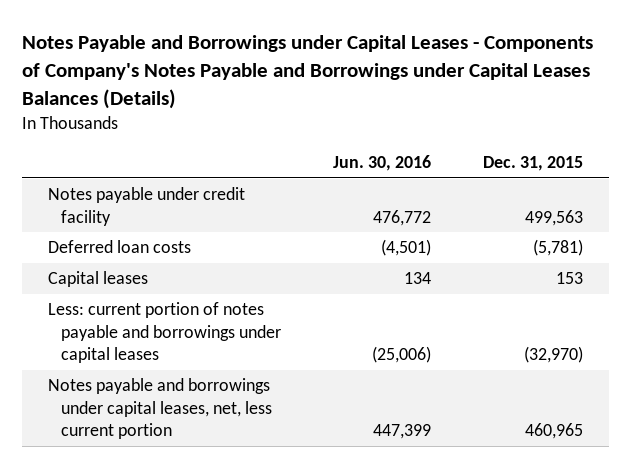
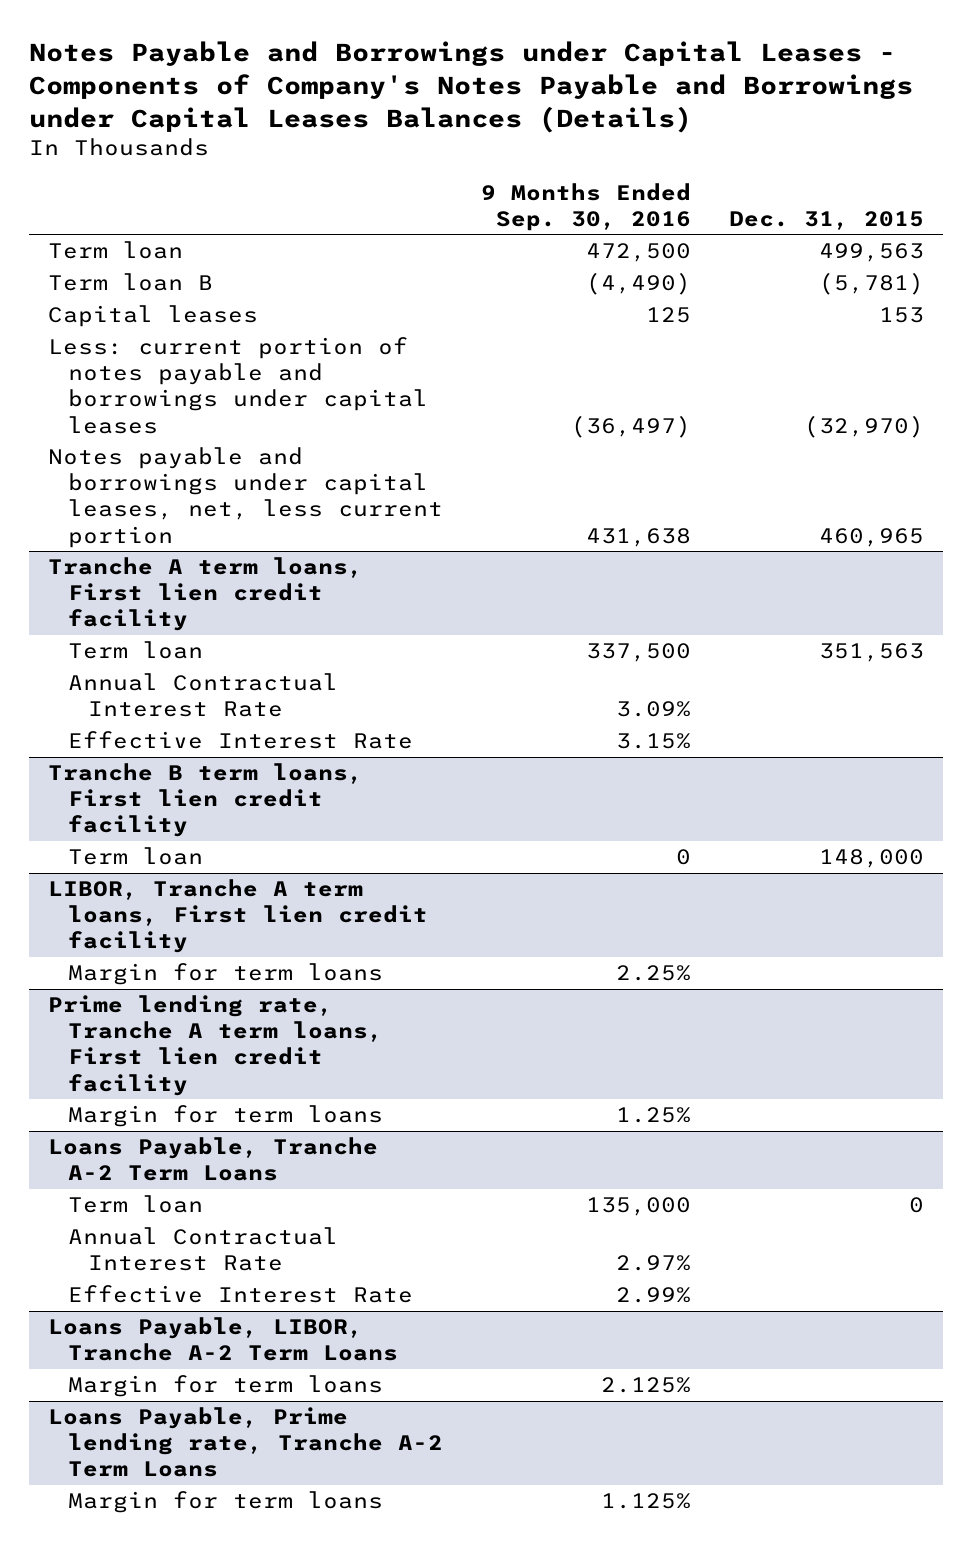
- | Jun. 30, 2016 | Dec. 31, 2015
+ | 9 Months Ended Sep. 30, 2016 | Dec. 31, 2015
- Notes payable under credit facility | 476,772 | 499,563
- Deferred loan costs | (4,501) | (5,781)
+ Term loan | 472,500 | 499,563
+ Term loan B | (4,490) | (5,781)
+ Tranche A term loans, First lien credit facility
+ Term loan | 337,500 | 351,563
+ Annual Contractual Interest Rate | 3.09% |
+ Effective Interest Rate | 3.15% |
+ Tranche B term loans, First lien credit facility
+ Term loan | 0 | 148,000
+ LIBOR, Tranche A term loans, First lien credit facility
+ Margin for term loans | 2.25% |
+ Prime lending rate, Tranche A term loans, First lien credit facility
+ Margin for term loans | 1.25% |
+ Loans Payable, Tranche A-2 Term Loans
+ Term loan | 135,000 | 0
+ Annual Contractual Interest Rate | 2.97% |
+ Effective Interest Rate | 2.99% |
+ Loans Payable, LIBOR, Tranche A-2 Term Loans
+ Margin for term loans | 2.125% |
+ Loans Payable, Prime lending rate, Tranche A-2 Term Loans
+ Margin for term loans | 1.125% |

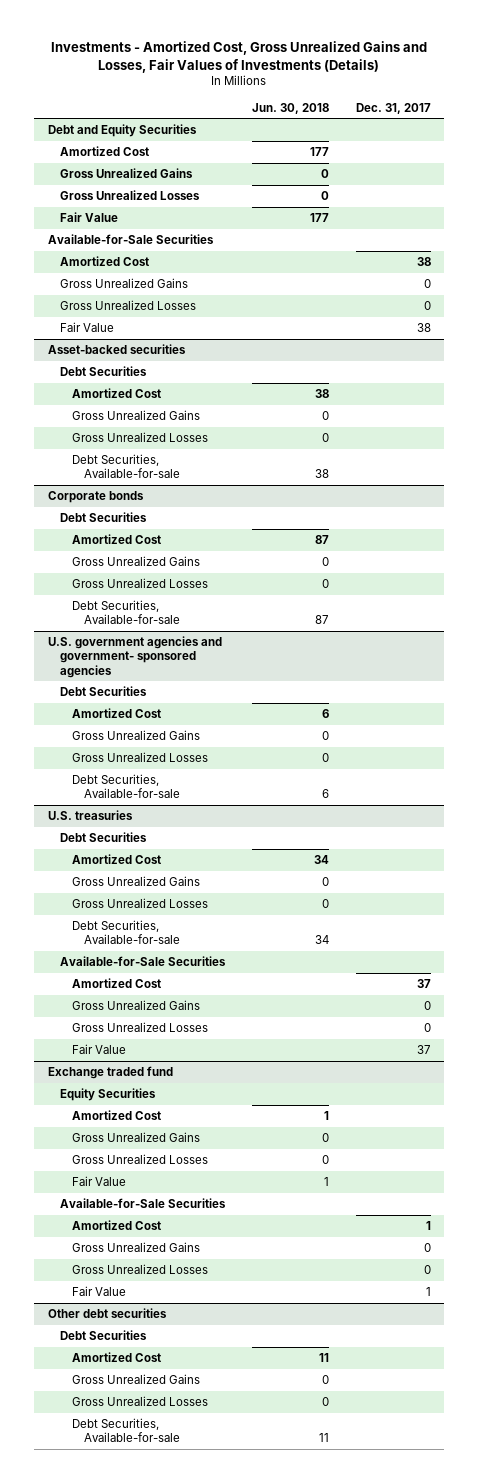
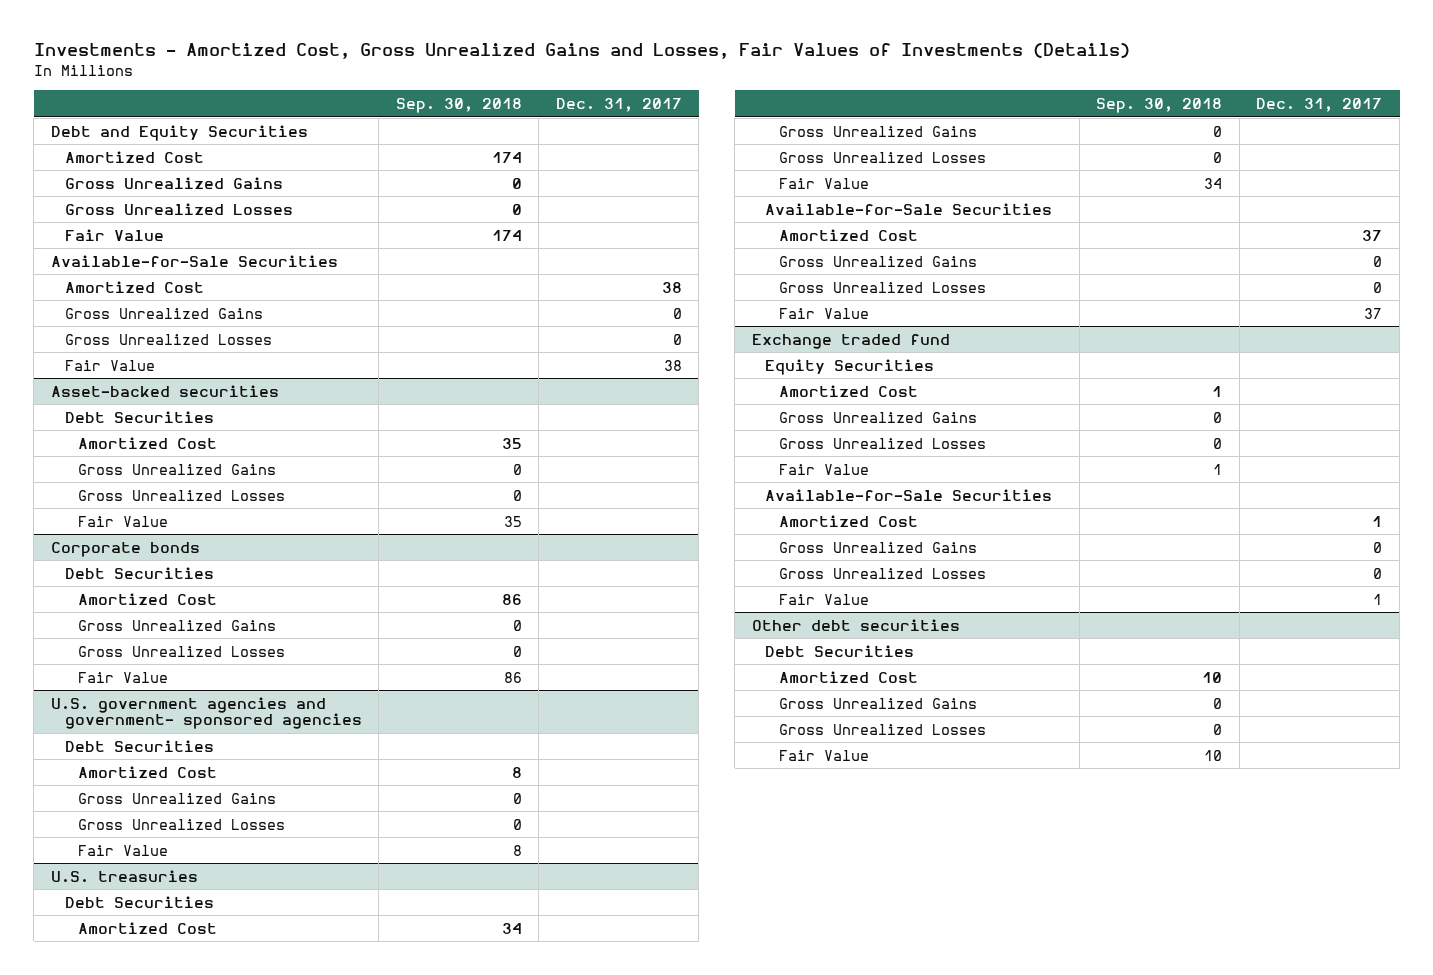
- | Jun. 30, 2018 | Dec. 31, 2017
+ | Sep. 30, 2018 | Dec. 31, 2017
@ Asset-backed securities
- Debt Securities, Available-for-sale | 38 |
+ Fair Value | 35 |
@ Corporate bonds
- Debt Securities, Available-for-sale | 87 |
+ Fair Value | 86 |
@ U.S. government agencies and government- sponsored agencies
- Debt Securities, Available-for-sale | 6 |
+ Fair Value | 8 |
@ U.S. treasuries
- Debt Securities, Available-for-sale | 34 |
+ Fair Value | 34 |
@ Other debt securities
- Debt Securities, Available-for-sale | 11 |
+ Fair Value | 10 |

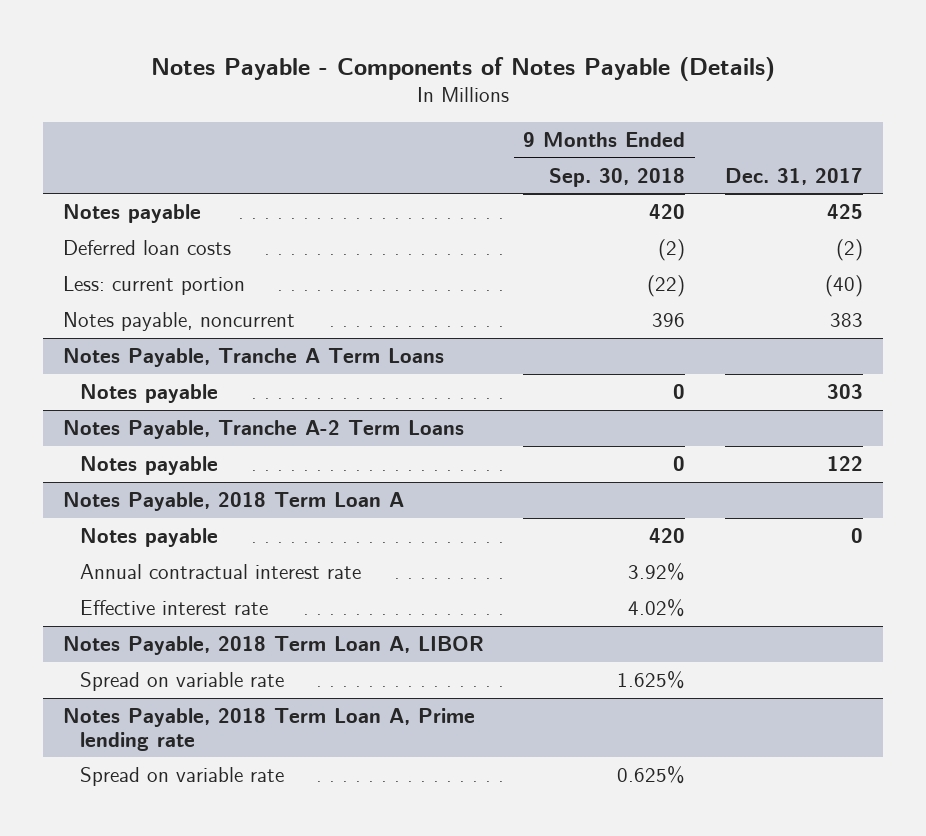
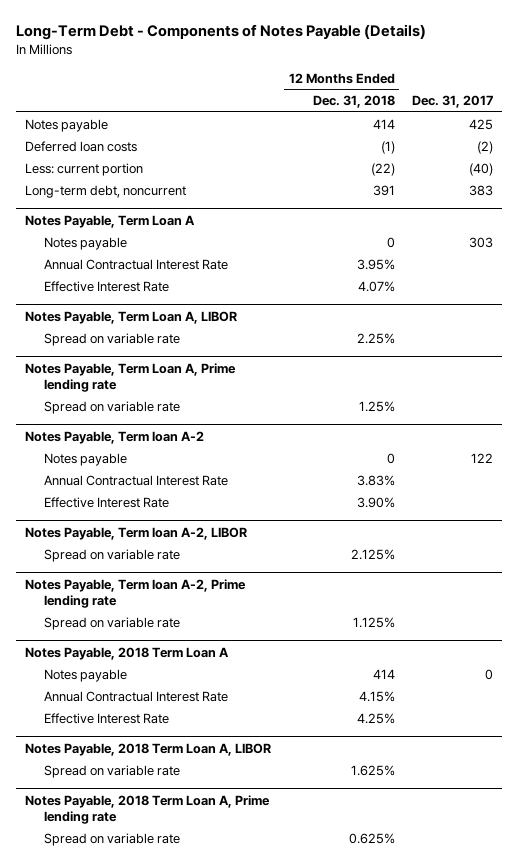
- Notes Payable - Components of Notes Payable (Details)
+ Long-Term Debt - Components of Notes Payable (Details)
- | 9 Months Ended Sep. 30, 2018 | Dec. 31, 2017
+ | 12 Months Ended Dec. 31, 2018 | Dec. 31, 2017
- Notes payable, noncurrent | 396 | 383
- Notes Payable, Tranche A Term Loans
+ Long-term debt, noncurrent | 391 | 383
+ Notes Payable, Term Loan A
- Notes Payable, Tranche A-2 Term Loans
+ Annual Contractual Interest Rate | 3.95% |
+ Effective Interest Rate | 4.07% |
+ Notes Payable, Term Loan A, LIBOR
+ Spread on variable rate | 2.25% |
+ Notes Payable, Term Loan A, Prime lending rate
+ Spread on variable rate | 1.25% |
+ Notes Payable, Term loan A-2
+ Annual Contractual Interest Rate | 3.83% |
+ Effective Interest Rate | 3.90% |
+ Notes Payable, Term loan A-2, LIBOR
+ Spread on variable rate | 2.125% |
+ Notes Payable, Term loan A-2, Prime lending rate
+ Spread on variable rate | 1.125% |
@ Notes Payable, 2018 Term Loan A
- Annual contractual interest rate | 3.92% |
- Effective interest rate | 4.02% |
+ Annual Contractual Interest Rate | 4.15% |
+ Effective Interest Rate | 4.25% |

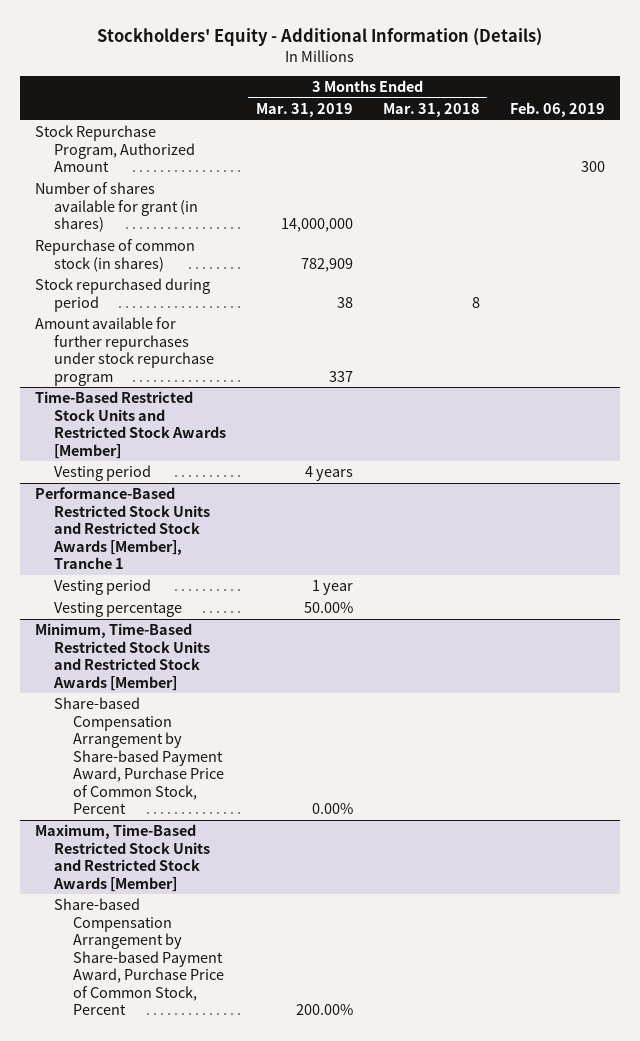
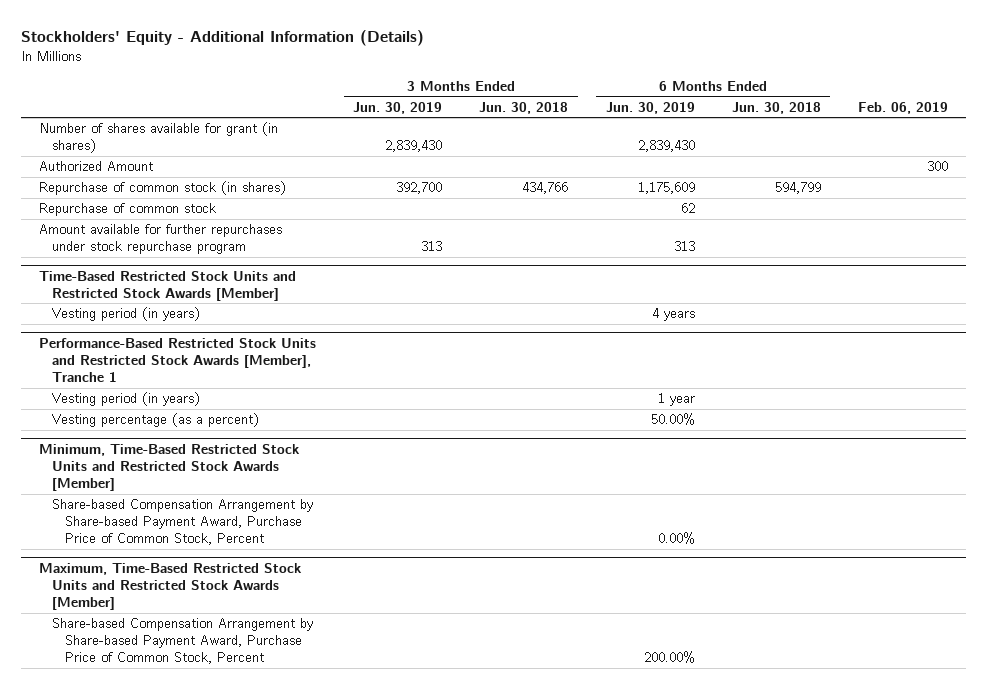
- | 3 Months Ended Mar. 31, 2019 | 3 Months Ended Mar. 31, 2018 | Feb. 06, 2019
+ | 3 Months Ended Jun. 30, 2019 | 3 Months Ended Jun. 30, 2018 | 6 Months Ended Jun. 30, 2019 | 6 Months Ended Jun. 30, 2018 | Feb. 06, 2019
- Stock Repurchase Program, Authorized Amount | | | 300
+ Authorized Amount | | | | | 300
- Stock repurchased during period | 38 | 8 |
+ Repurchase of common stock | | | 62 | |
@ Time-Based Restricted Stock Units and Restricted Stock Awards [Member]
- Vesting period | 4 years | |
+ Vesting period (in years) | | | 4 years | |
@ Performance-Based Restricted Stock Units and Restricted Stock Awards [Member], Tranche 1
- Vesting period | 1 year | |
- Vesting percentage | 50.00% | |
+ Vesting period (in years) | | | 1 year | |
+ Vesting percentage (as a percent) | | | 50.00% | |

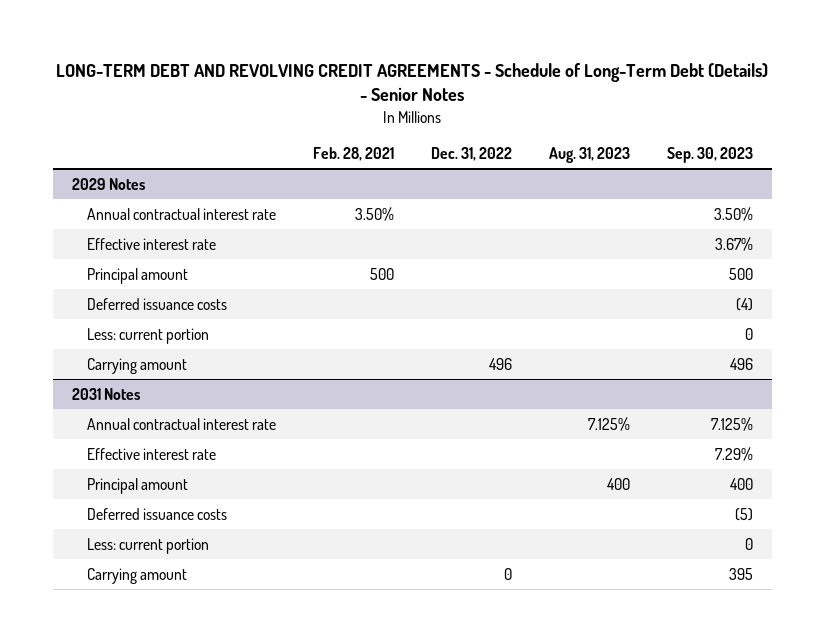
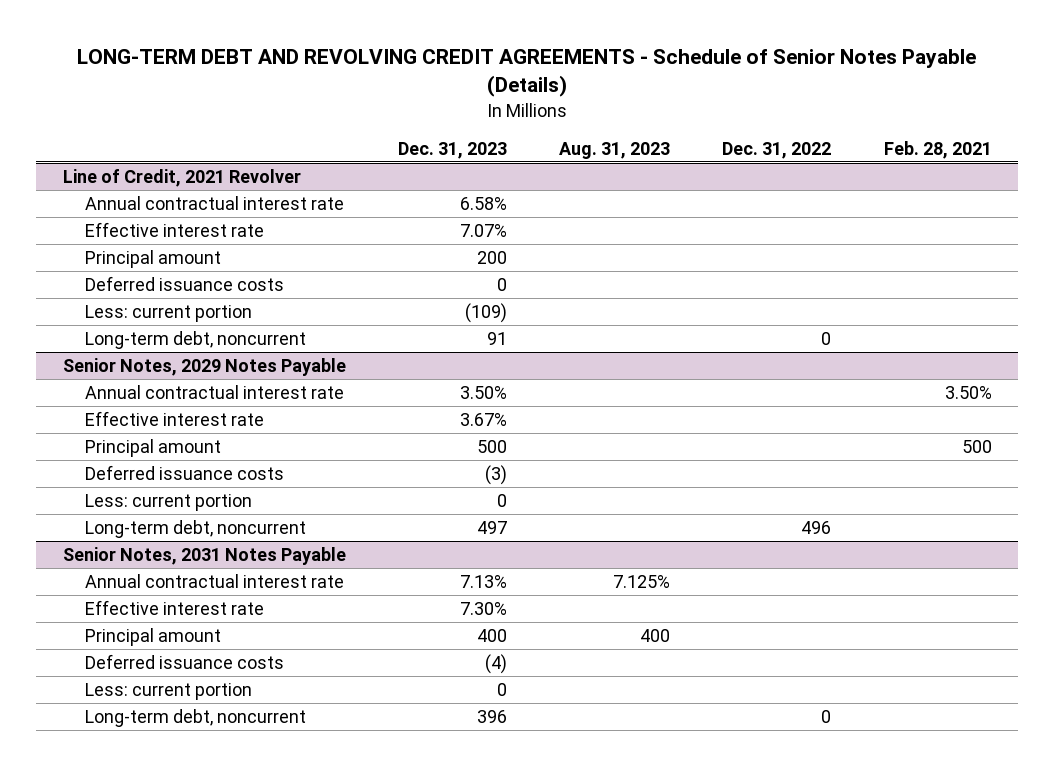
- LONG-TERM DEBT AND REVOLVING CREDIT AGREEMENTS - Schedule of Long-Term Debt (Details) - Senior Notes
+ LONG-TERM DEBT AND REVOLVING CREDIT AGREEMENTS - Schedule of Senior Notes Payable (Details)
- | Feb. 28, 2021 | Dec. 31, 2022 | Aug. 31, 2023 | Sep. 30, 2023
+ | Dec. 31, 2023 | Aug. 31, 2023 | Dec. 31, 2022 | Feb. 28, 2021
- 2029 Notes
+ Line of Credit, 2021 Revolver
+ Annual contractual interest rate | 6.58% | | |
+ Effective interest rate | 7.07% | | |
+ Principal amount | 200 | | |
+ Deferred issuance costs | 0 | | |
+ Less: current portion | (109) | | |
+ Long-term debt, noncurrent | 91 | | 0 |
+ Senior Notes, 2029 Notes Payable
- Carrying amount | | 496 | | 496
- 2031 Notes
+ Long-term debt, noncurrent | 497 | | 496 |
+ Senior Notes, 2031 Notes Payable
- Carrying amount | | 0 | | 395
+ Long-term debt, noncurrent | 396 | | 0 |

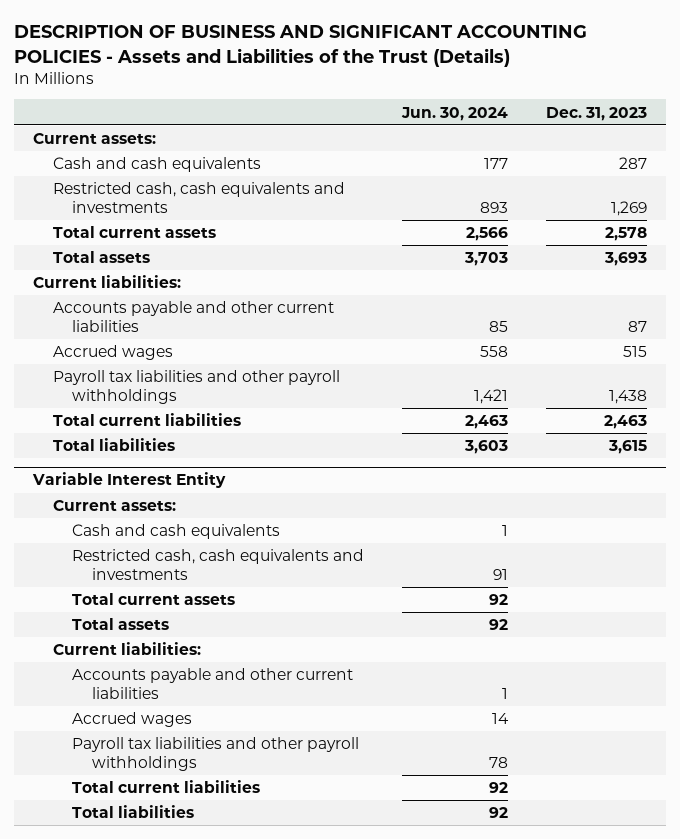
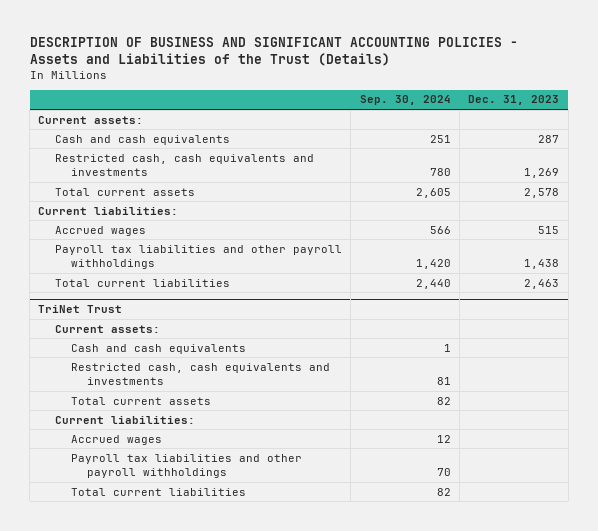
- | Jun. 30, 2024 | Dec. 31, 2023
+ | Sep. 30, 2024 | Dec. 31, 2023
- Total assets | 3,703 | 3,693
- Accounts payable and other current liabilities | 85 | 87
- Total liabilities | 3,603 | 3,615
- Variable Interest Entity
- Current assets:
- Cash and cash equivalents | 1 |
- Restricted cash, cash equivalents and investments | 91 |
- Total current assets | 92 |
- Total assets | 92 |
- Current liabilities:
- Accounts payable and other current liabilities | 1 |
- Accrued wages | 14 |
- Payroll tax liabilities and other payroll withholdings | 78 |
- Total current liabilities | 92 |
- Total liabilities | 92 |
+ TriNet Trust
+ Current assets:
+ Cash and cash equivalents | 1 |
+ Restricted cash, cash equivalents and investments | 81 |
+ Total current assets | 82 |
+ Current liabilities:
+ Accrued wages | 12 |
+ Payroll tax liabilities and other payroll withholdings | 70 |
+ Total current liabilities | 82 |

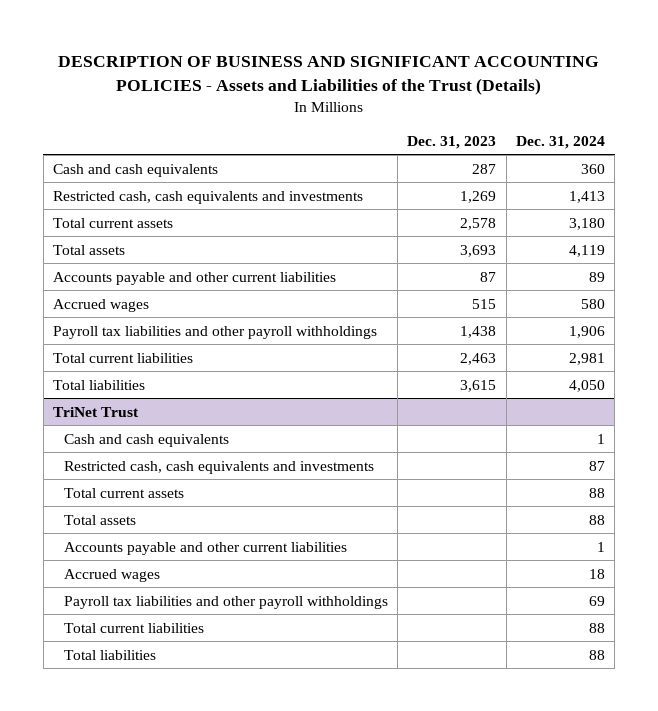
- | Sep. 30, 2024 | Dec. 31, 2023
+ | Dec. 31, 2023 | Dec. 31, 2024
- Current assets:
- Current liabilities:
+ Total assets | 3,693 | 4,119
+ Accounts payable and other current liabilities | 87 | 89
+ Total liabilities | 3,615 | 4,050
@ TriNet Trust
- Current assets:
- Current liabilities:
+ Total assets | | 88
+ Accounts payable and other current liabilities | | 1
+ Total liabilities | | 88

